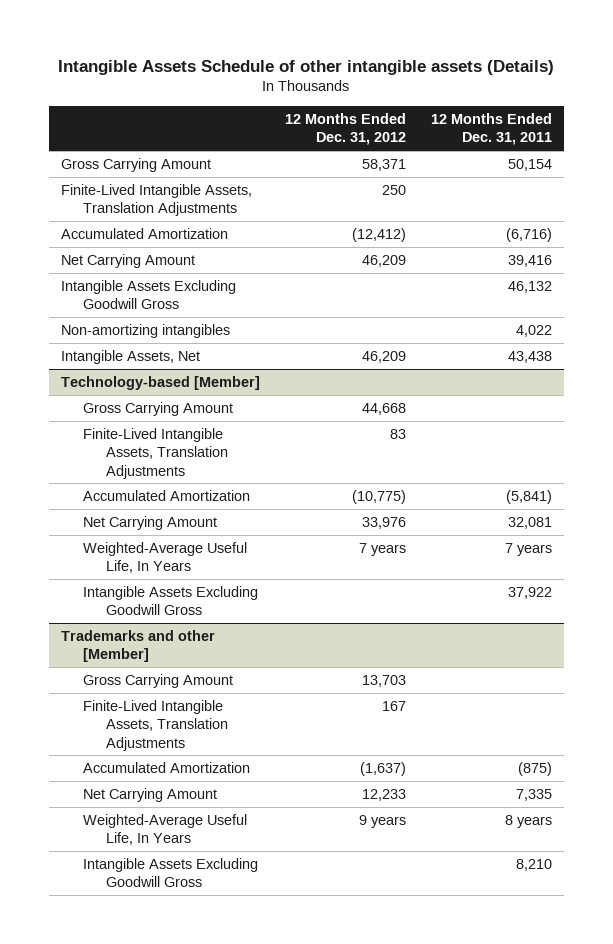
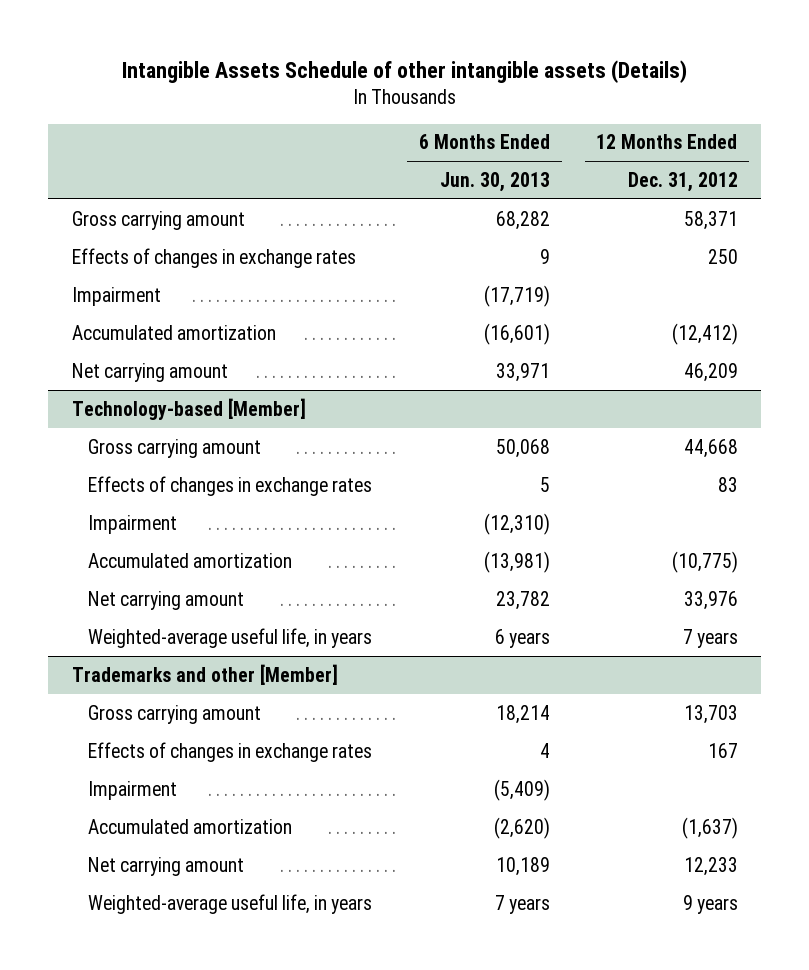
- | 12 Months Ended Dec. 31, 2012 | 12 Months Ended Dec. 31, 2011
+ | 6 Months Ended Jun. 30, 2013 | 12 Months Ended Dec. 31, 2012
- Gross Carrying Amount | 58,371 | 50,154
- Finite-Lived Intangible Assets, Translation Adjustments | 250 |
- Accumulated Amortization | (12,412) | (6,716)
- Net Carrying Amount | 46,209 | 39,416
- Intangible Assets Excluding Goodwill Gross | | 46,132
- Non-amortizing intangibles | | 4,022
- Intangible Assets, Net | 46,209 | 43,438
+ Gross carrying amount | 68,282 | 58,371
+ Effects of changes in exchange rates | 9 | 250
+ Impairment | (17,719) |
+ Accumulated amortization | (16,601) | (12,412)
+ Net carrying amount | 33,971 | 46,209
@ Technology-based [Member]
- Gross Carrying Amount | 44,668 |
- Finite-Lived Intangible Assets, Translation Adjustments | 83 |
- Accumulated Amortization | (10,775) | (5,841)
- Net Carrying Amount | 33,976 | 32,081
- Weighted-Average Useful Life, In Years | 7 years | 7 years
- Intangible Assets Excluding Goodwill Gross | | 37,922
+ Gross carrying amount | 50,068 | 44,668
+ Effects of changes in exchange rates | 5 | 83
+ Impairment | (12,310) |
+ Accumulated amortization | (13,981) | (10,775)
+ Net carrying amount | 23,782 | 33,976
+ Weighted-average useful life, in years | 6 years | 7 years
@ Trademarks and other [Member]
- Gross Carrying Amount | 13,703 |
- Finite-Lived Intangible Assets, Translation Adjustments | 167 |
- Accumulated Amortization | (1,637) | (875)
- Net Carrying Amount | 12,233 | 7,335
- Weighted-Average Useful Life, In Years | 9 years | 8 years
- Intangible Assets Excluding Goodwill Gross | | 8,210
+ Gross carrying amount | 18,214 | 13,703
+ Effects of changes in exchange rates | 4 | 167
+ Impairment | (5,409) |
+ Accumulated amortization | (2,620) | (1,637)
+ Net carrying amount | 10,189 | 12,233
+ Weighted-average useful life, in years | 7 years | 9 years

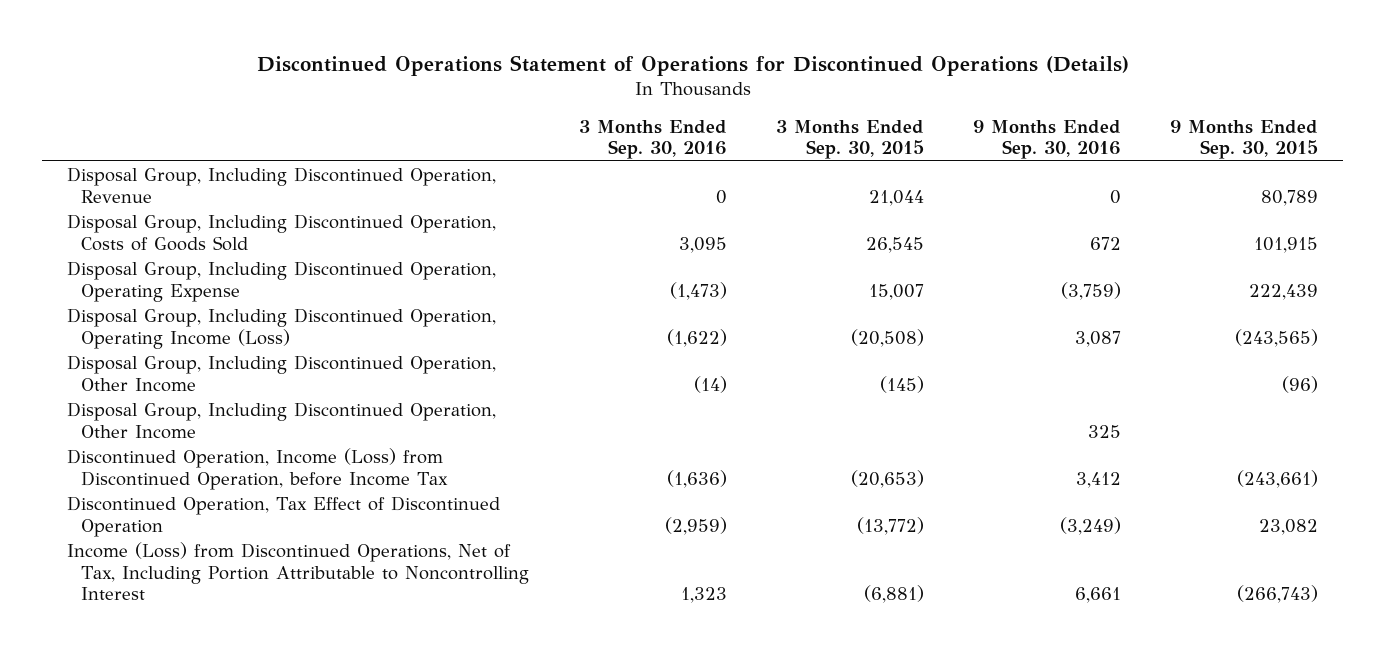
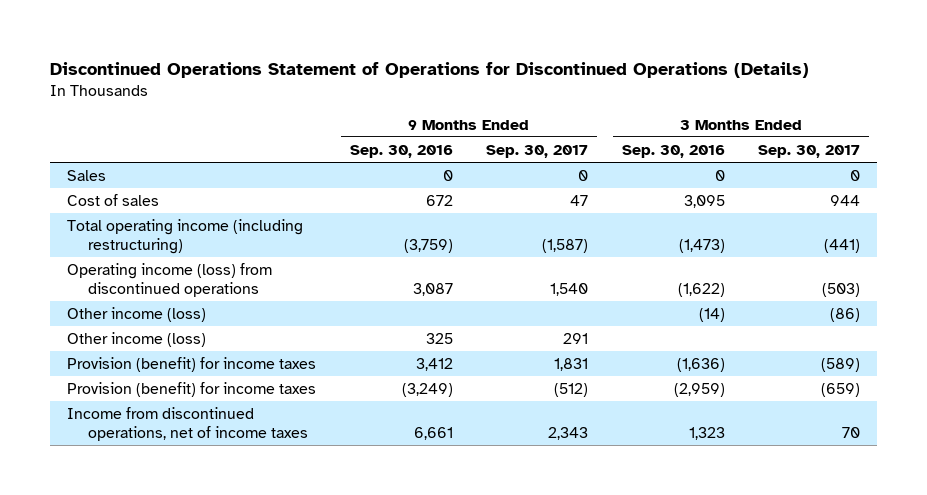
- | 3 Months Ended Sep. 30, 2016 | 3 Months Ended Sep. 30, 2015 | 9 Months Ended Sep. 30, 2016 | 9 Months Ended Sep. 30, 2015
+ | 9 Months Ended Sep. 30, 2016 | 9 Months Ended Sep. 30, 2017 | 3 Months Ended Sep. 30, 2016 | 3 Months Ended Sep. 30, 2017
- Disposal Group, Including Discontinued Operation, Revenue | 0 | 21,044 | 0 | 80,789
- Disposal Group, Including Discontinued Operation, Costs of Goods Sold | 3,095 | 26,545 | 672 | 101,915
- Disposal Group, Including Discontinued Operation, Operating Expense | (1,473) | 15,007 | (3,759) | 222,439
- Disposal Group, Including Discontinued Operation, Operating Income (Loss) | (1,622) | (20,508) | 3,087 | (243,565)
- Disposal Group, Including Discontinued Operation, Other Income | (14) | (145) | | (96)
- Disposal Group, Including Discontinued Operation, Other Income | | | 325 |
- Discontinued Operation, Income (Loss) from Discontinued Operation, before Income Tax | (1,636) | (20,653) | 3,412 | (243,661)
- Discontinued Operation, Tax Effect of Discontinued Operation | (2,959) | (13,772) | (3,249) | 23,082
- Income (Loss) from Discontinued Operations, Net of Tax, Including Portion Attributable to Noncontrolling Interest | 1,323 | (6,881) | 6,661 | (266,743)
+ Sales | 0 | 0 | 0 | 0
+ Cost of sales | 672 | 47 | 3,095 | 944
+ Total operating income (including restructuring) | (3,759) | (1,587) | (1,473) | (441)
+ Operating income (loss) from discontinued operations | 3,087 | 1,540 | (1,622) | (503)
+ Other income (loss) | | | (14) | (86)
+ Other income (loss) | 325 | 291 | |
+ Provision (benefit) for income taxes | 3,412 | 1,831 | (1,636) | (589)
+ Provision (benefit) for income taxes | (3,249) | (512) | (2,959) | (659)
+ Income from discontinued operations, net of income taxes | 6,661 | 2,343 | 1,323 | 70

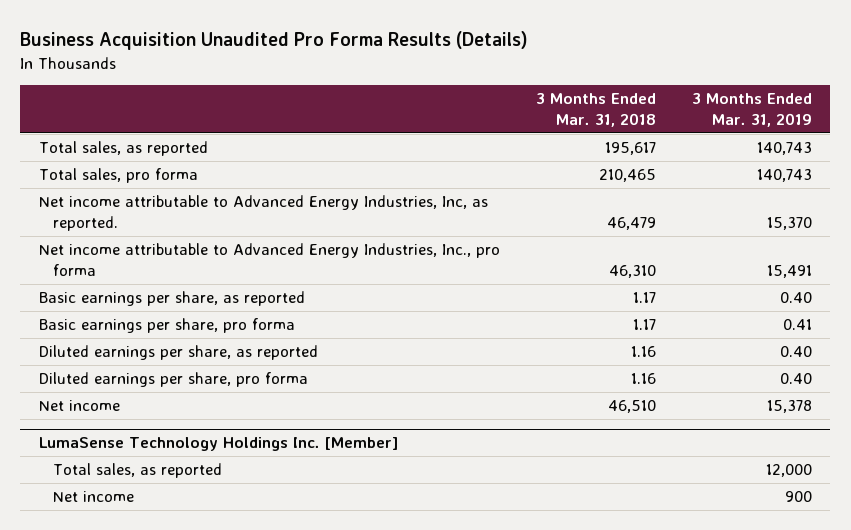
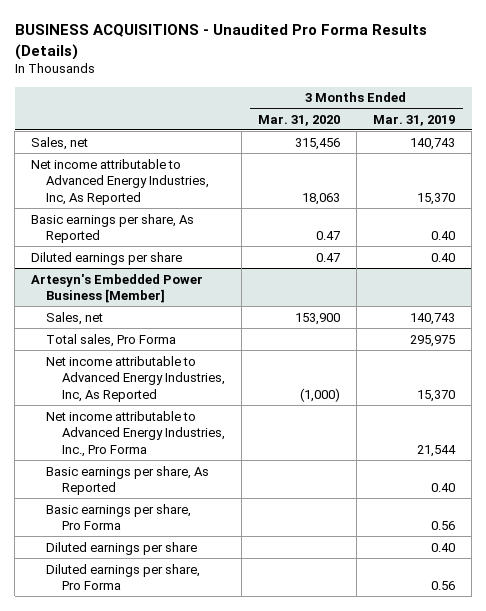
- Business Acquisition Unaudited Pro Forma Results (Details)
+ BUSINESS ACQUISITIONS - Unaudited Pro Forma Results (Details)
- | 3 Months Ended Mar. 31, 2018 | 3 Months Ended Mar. 31, 2019
+ | 3 Months Ended Mar. 31, 2020 | 3 Months Ended Mar. 31, 2019
- Total sales, as reported | 195,617 | 140,743
- Total sales, pro forma | 210,465 | 140,743
- Net income attributable to Advanced Energy Industries, Inc, as reported. | 46,479 | 15,370
- Net income attributable to Advanced Energy Industries, Inc., pro forma | 46,310 | 15,491
- Basic earnings per share, as reported | 1.17 | 0.40
- Basic earnings per share, pro forma | 1.17 | 0.41
- Diluted earnings per share, as reported | 1.16 | 0.40
- Diluted earnings per share, pro forma | 1.16 | 0.40
- Net income | 46,510 | 15,378
- LumaSense Technology Holdings Inc. [Member]
- Total sales, as reported | | 12,000
- Net income | | 900
+ Sales, net | 315,456 | 140,743
+ Net income attributable to Advanced Energy Industries, Inc, As Reported | 18,063 | 15,370
+ Basic earnings per share, As Reported | 0.47 | 0.40
+ Diluted earnings per share | 0.47 | 0.40
+ Artesyn's Embedded Power Business [Member]
+ Sales, net | 153,900 | 140,743
+ Total sales, Pro Forma | | 295,975
+ Net income attributable to Advanced Energy Industries, Inc, As Reported | (1,000) | 15,370
+ Net income attributable to Advanced Energy Industries, Inc., Pro Forma | | 21,544
+ Basic earnings per share, As Reported | | 0.40
+ Basic earnings per share, Pro Forma | | 0.56
+ Diluted earnings per share | | 0.40
+ Diluted earnings per share, Pro Forma | | 0.56

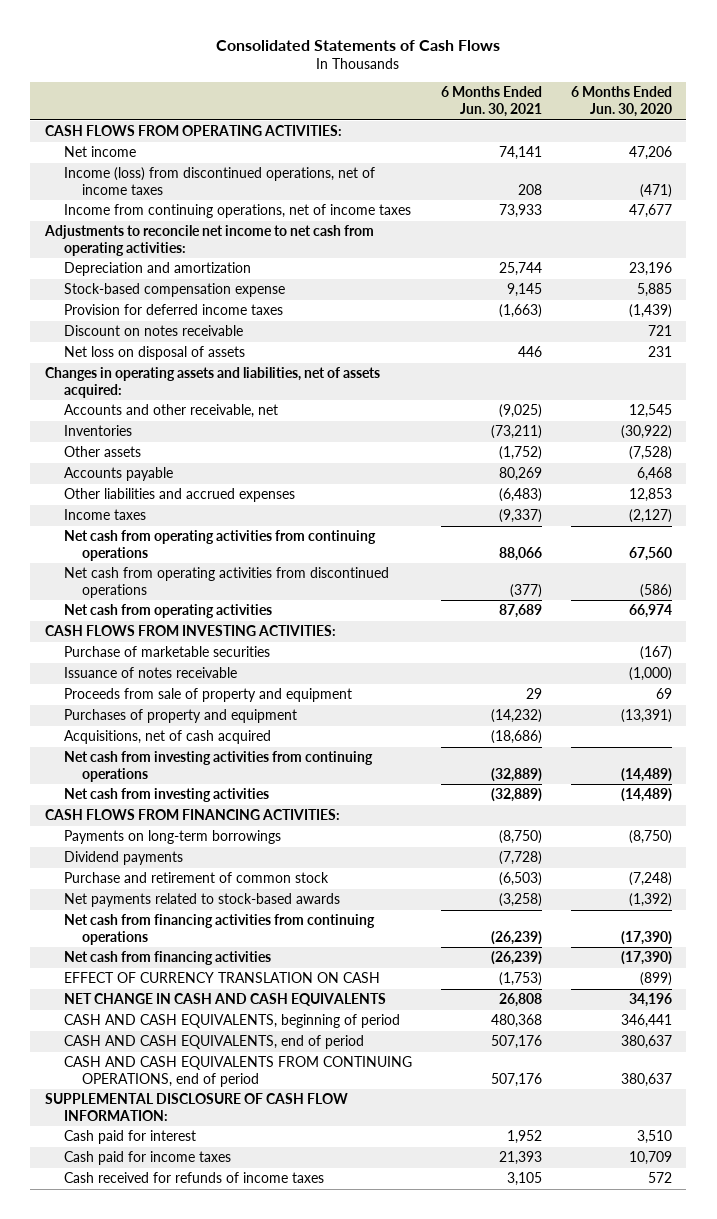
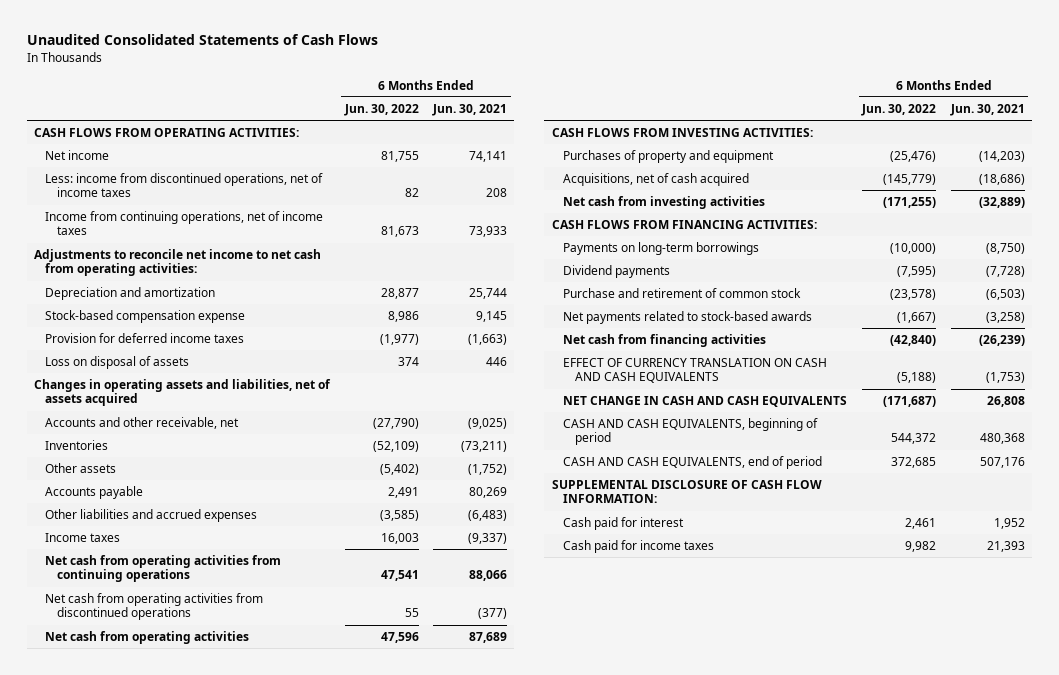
- Consolidated Statements of Cash Flows
+ Unaudited Consolidated Statements of Cash Flows
- | 6 Months Ended Jun. 30, 2021 | 6 Months Ended Jun. 30, 2020
+ | 6 Months Ended Jun. 30, 2022 | 6 Months Ended Jun. 30, 2021
- Income (loss) from discontinued operations, net of income taxes | 208 | (471)
+ Less: income from discontinued operations, net of income taxes | 82 | 208
- Discount on notes receivable | | 721
- Net loss on disposal of assets | 446 | 231
- Changes in operating assets and liabilities, net of assets acquired:
+ Loss on disposal of assets | 374 | 446
+ Changes in operating assets and liabilities, net of assets acquired
- Purchase of marketable securities | | (167)
- Issuance of notes receivable | | (1,000)
- Proceeds from sale of property and equipment | 29 | 69
- Purchases of property and equipment | (14,232) | (13,391)
+ Purchases of property and equipment | (25,476) | (14,203)
- Net cash from investing activities from continuing operations | (32,889) | (14,489)
- Net cash from financing activities from continuing operations | (26,239) | (17,390)
- EFFECT OF CURRENCY TRANSLATION ON CASH | (1,753) | (899)
+ EFFECT OF CURRENCY TRANSLATION ON CASH AND CASH EQUIVALENTS | (5,188) | (1,753)
- CASH AND CASH EQUIVALENTS FROM CONTINUING OPERATIONS, end of period | 507,176 | 380,637
- Cash received for refunds of income taxes | 3,105 | 572

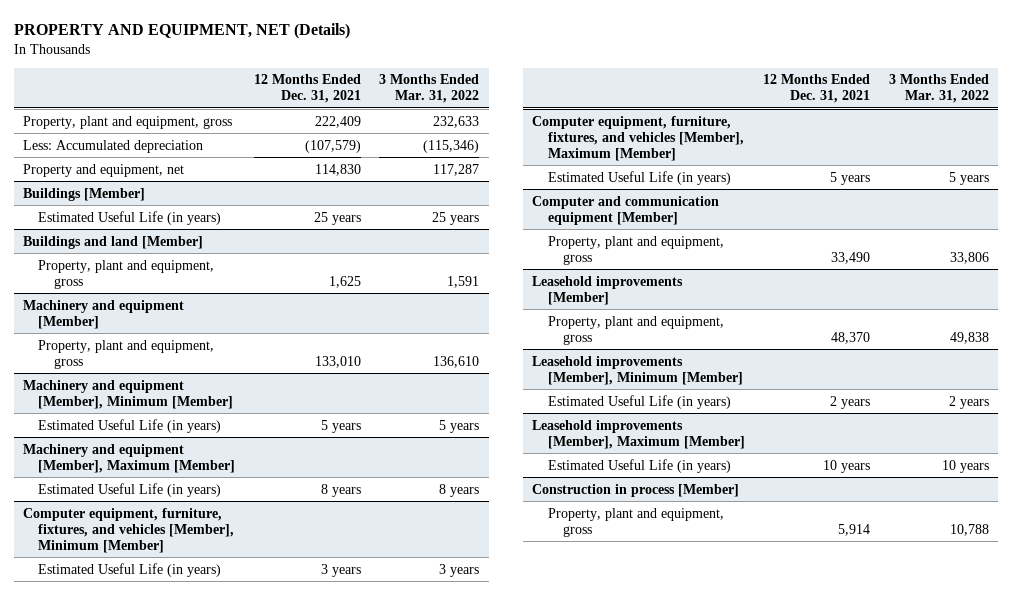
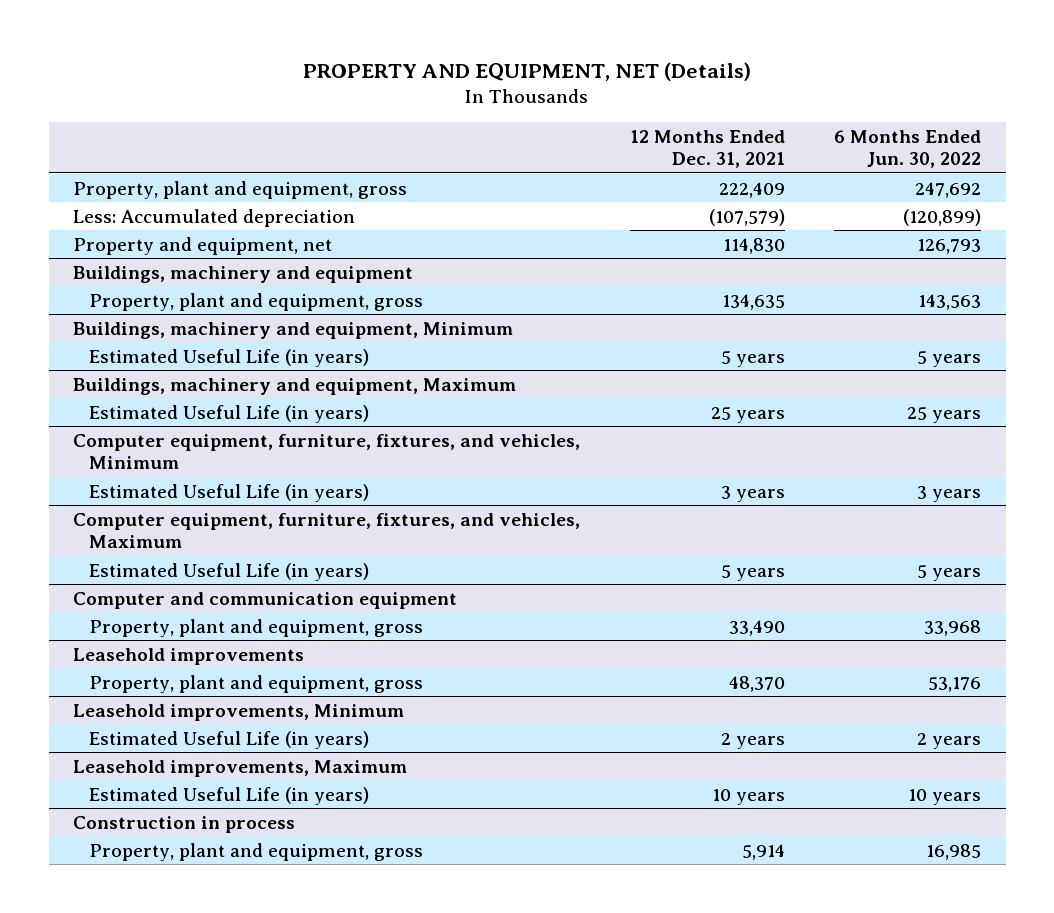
- | 12 Months Ended Dec. 31, 2021 | 3 Months Ended Mar. 31, 2022
+ | 12 Months Ended Dec. 31, 2021 | 6 Months Ended Jun. 30, 2022
- Buildings [Member]
- Estimated Useful Life (in years) | 25 years | 25 years
- Buildings and land [Member]
- Property, plant and equipment, gross | 1,625 | 1,591
- Machinery and equipment [Member]
- Property, plant and equipment, gross | 133,010 | 136,610
- Machinery and equipment [Member], Minimum [Member]
+ Buildings, machinery and equipment
+ Property, plant and equipment, gross | 134,635 | 143,563
+ Buildings, machinery and equipment, Minimum
- Machinery and equipment [Member], Maximum [Member]
- Estimated Useful Life (in years) | 8 years | 8 years
- Computer equipment, furniture, fixtures, and vehicles [Member], Minimum [Member]
+ Buildings, machinery and equipment, Maximum
+ Estimated Useful Life (in years) | 25 years | 25 years
+ Computer equipment, furniture, fixtures, and vehicles, Minimum
- Computer equipment, furniture, fixtures, and vehicles [Member], Maximum [Member]
+ Computer equipment, furniture, fixtures, and vehicles, Maximum
- Computer and communication equipment [Member]
+ Computer and communication equipment
- Leasehold improvements [Member]
+ Leasehold improvements
- Leasehold improvements [Member], Minimum [Member]
+ Leasehold improvements, Minimum
- Leasehold improvements [Member], Maximum [Member]
+ Leasehold improvements, Maximum
- Construction in process [Member]
+ Construction in process

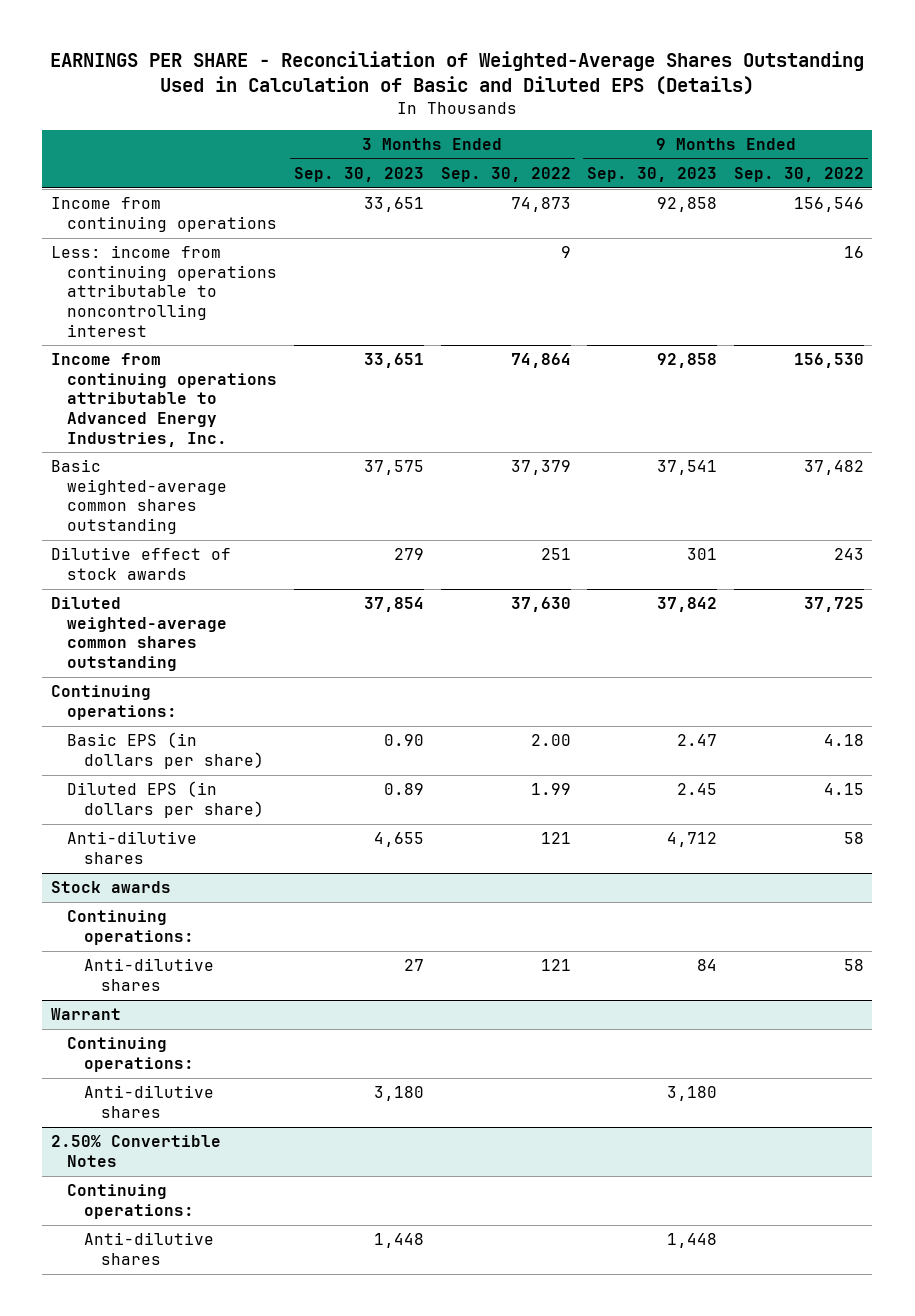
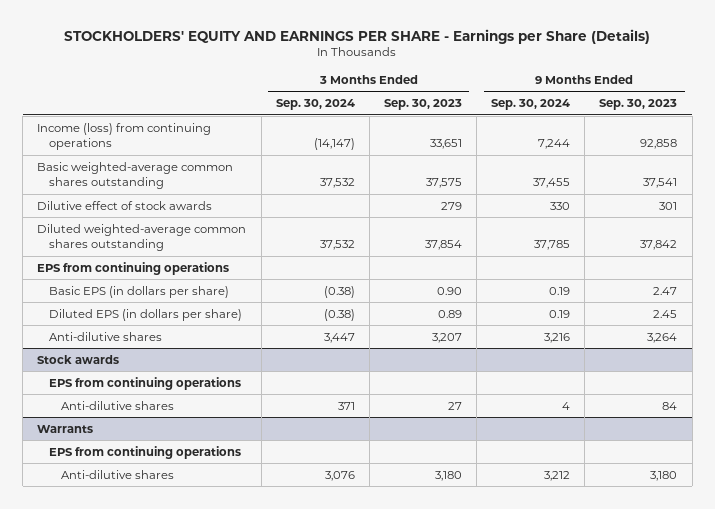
- EARNINGS PER SHARE - Reconciliation of Weighted-Average Shares Outstanding Used in Calculation of Basic and Diluted EPS (Details)
+ STOCKHOLDERS' EQUITY AND EARNINGS PER SHARE - Earnings per Share (Details)
- | 3 Months Ended Sep. 30, 2023 | 3 Months Ended Sep. 30, 2022 | 9 Months Ended Sep. 30, 2023 | 9 Months Ended Sep. 30, 2022
+ | 3 Months Ended Sep. 30, 2024 | 3 Months Ended Sep. 30, 2023 | 9 Months Ended Sep. 30, 2024 | 9 Months Ended Sep. 30, 2023
- Income from continuing operations | 33,651 | 74,873 | 92,858 | 156,546
- Less: income from continuing operations attributable to noncontrolling interest | | 9 | | 16
- Income from continuing operations attributable to Advanced Energy Industries, Inc. | 33,651 | 74,864 | 92,858 | 156,530
+ Income (loss) from continuing operations | (14,147) | 33,651 | 7,244 | 92,858
- Continuing operations:
+ EPS from continuing operations
- Anti-dilutive shares | 4,655 | 121 | 4,712 | 58
+ Anti-dilutive shares | 3,447 | 3,207 | 3,216 | 3,264
@ Stock awards
- Continuing operations:
+ EPS from continuing operations
- Warrant
- Continuing operations:
+ Warrants
+ EPS from continuing operations
- 2.50% Convertible Notes
- Continuing operations:
- Anti-dilutive shares | 1,448 | | 1,448 |

